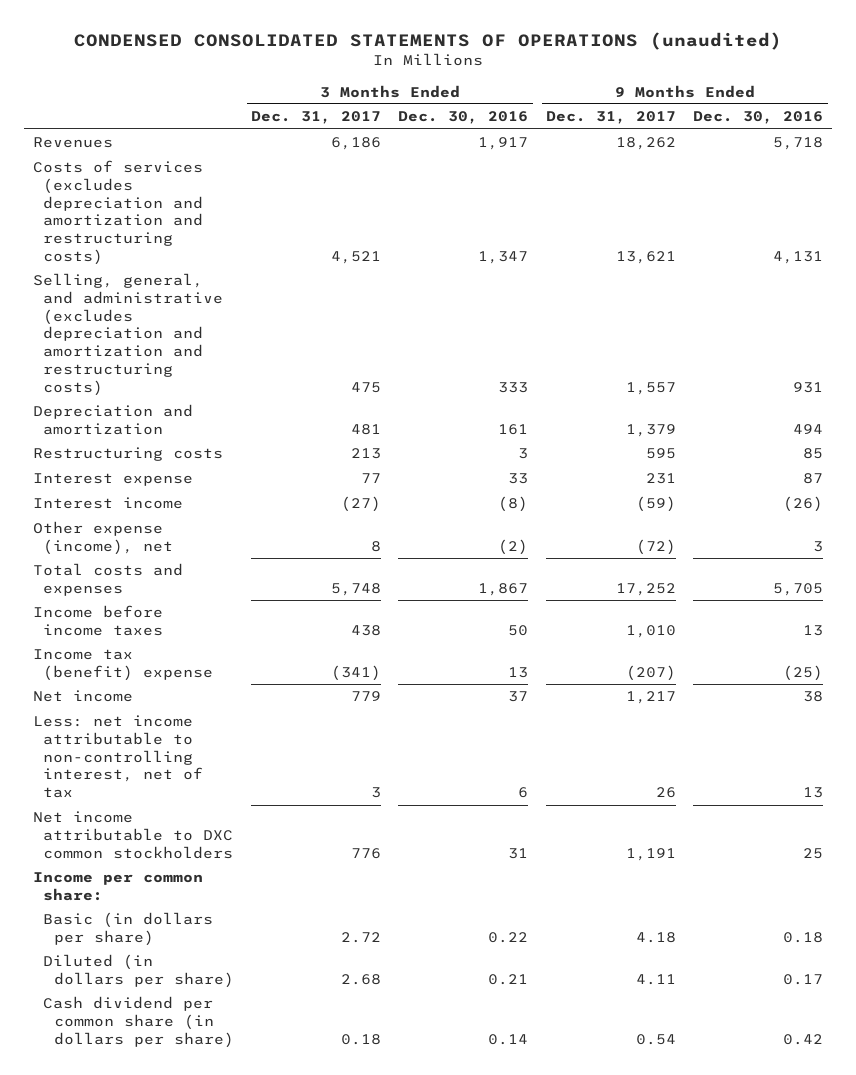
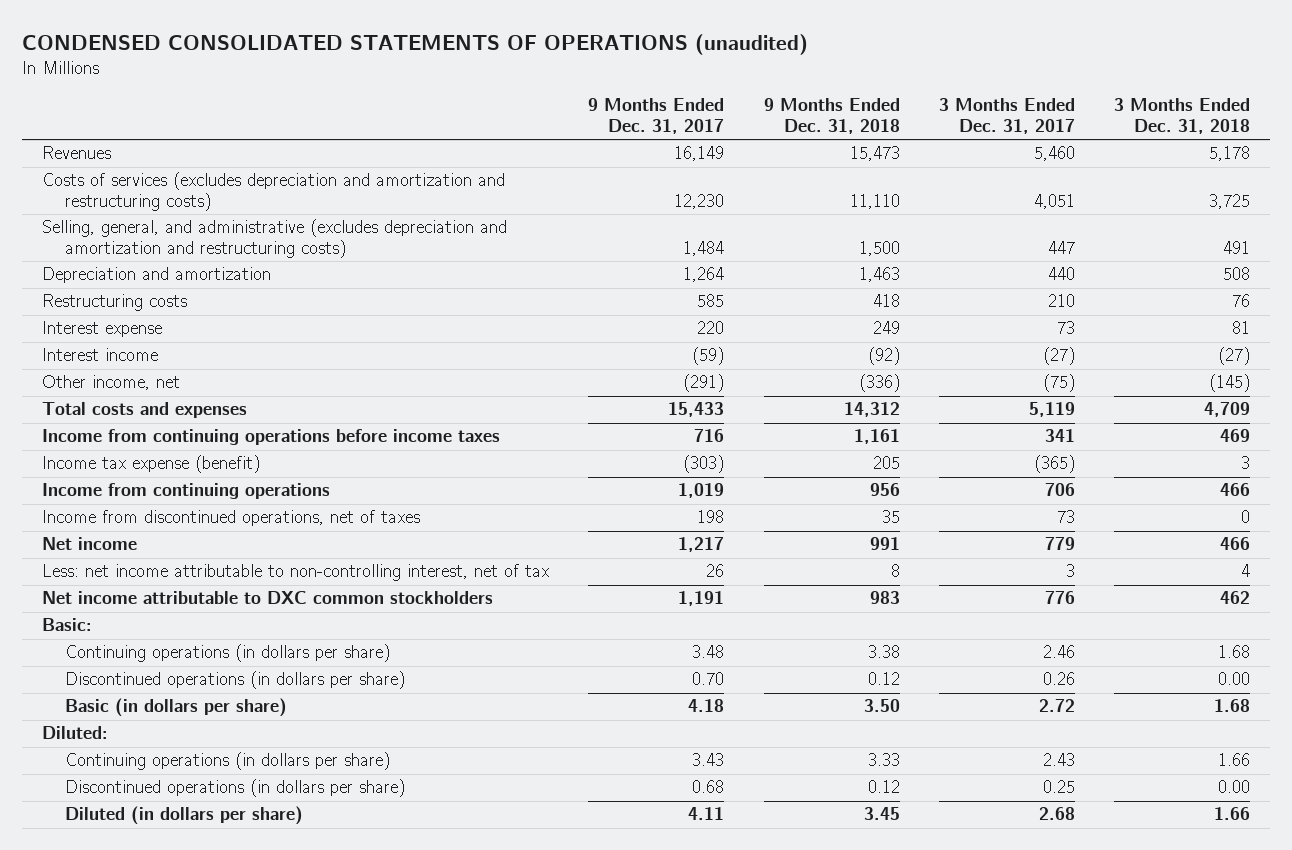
- | 3 Months Ended Dec. 31, 2017 | 3 Months Ended Dec. 30, 2016 | 9 Months Ended Dec. 31, 2017 | 9 Months Ended Dec. 30, 2016
+ | 9 Months Ended Dec. 31, 2017 | 9 Months Ended Dec. 31, 2018 | 3 Months Ended Dec. 31, 2017 | 3 Months Ended Dec. 31, 2018
- Revenues | 6,186 | 1,917 | 18,262 | 5,718
- Costs of services (excludes depreciation and amortization and restructuring costs) | 4,521 | 1,347 | 13,621 | 4,131
- Selling, general, and administrative (excludes depreciation and amortization and restructuring costs) | 475 | 333 | 1,557 | 931
- Depreciation and amortization | 481 | 161 | 1,379 | 494
- Restructuring costs | 213 | 3 | 595 | 85
- Interest expense | 77 | 33 | 231 | 87
+ Revenues | 16,149 | 15,473 | 5,460 | 5,178
+ Costs of services (excludes depreciation and amortization and restructuring costs) | 12,230 | 11,110 | 4,051 | 3,725
+ Selling, general, and administrative (excludes depreciation and amortization and restructuring costs) | 1,484 | 1,500 | 447 | 491
+ Depreciation and amortization | 1,264 | 1,463 | 440 | 508
+ Restructuring costs | 585 | 418 | 210 | 76
+ Interest expense | 220 | 249 | 73 | 81
- Other expense (income), net | 8 | (2) | (72) | 3
- Total costs and expenses | 5,748 | 1,867 | 17,252 | 5,705
- Income before income taxes | 438 | 50 | 1,010 | 13
- Income tax (benefit) expense | (341) | 13 | (207) | (25)
+ Other income, net | (291) | (336) | (75) | (145)
+ Total costs and expenses | 15,433 | 14,312 | 5,119 | 4,709
+ Income from continuing operations before income taxes | 716 | 1,161 | 341 | 469
+ Income tax expense (benefit) | (303) | 205 | (365) | 3
+ Income from continuing operations | 1,019 | 956 | 706 | 466
+ Income from discontinued operations, net of taxes | 198 | 35 | 73 | 0
- Income per common share:
+ Basic:
+ Continuing operations (in dollars per share) | 3.48 | 3.38 | 2.46 | 1.68
+ Discontinued operations (in dollars per share) | 0.70 | 0.12 | 0.26 | 0.00
+ Diluted:
+ Continuing operations (in dollars per share) | 3.43 | 3.33 | 2.43 | 1.66
+ Discontinued operations (in dollars per share) | 0.68 | 0.12 | 0.25 | 0.00
- Cash dividend per common share (in dollars per share) | 0.18 | 0.14 | 0.54 | 0.42

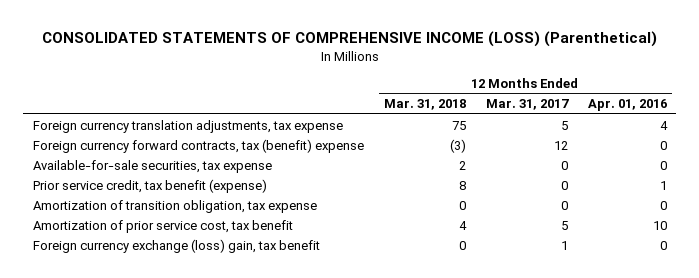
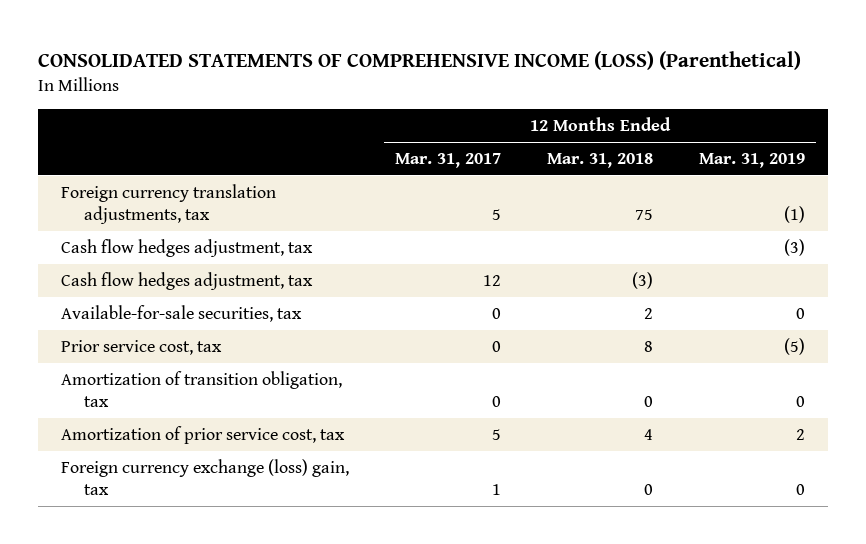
- | 12 Months Ended Mar. 31, 2018 | 12 Months Ended Mar. 31, 2017 | 12 Months Ended Apr. 01, 2016
+ | 12 Months Ended Mar. 31, 2017 | 12 Months Ended Mar. 31, 2018 | 12 Months Ended Mar. 31, 2019
- Foreign currency translation adjustments, tax expense | 75 | 5 | 4
- Foreign currency forward contracts, tax (benefit) expense | (3) | 12 | 0
- Available-for-sale securities, tax expense | 2 | 0 | 0
- Prior service credit, tax benefit (expense) | 8 | 0 | 1
- Amortization of transition obligation, tax expense | 0 | 0 | 0
- Amortization of prior service cost, tax benefit | 4 | 5 | 10
- Foreign currency exchange (loss) gain, tax benefit | 0 | 1 | 0
+ Foreign currency translation adjustments, tax | 5 | 75 | (1)
+ Cash flow hedges adjustment, tax | | | (3)
+ Cash flow hedges adjustment, tax | 12 | (3) |
+ Available-for-sale securities, tax | 0 | 2 | 0
+ Prior service cost, tax | 0 | 8 | (5)
+ Amortization of transition obligation, tax | 0 | 0 | 0
+ Amortization of prior service cost, tax | 5 | 4 | 2
+ Foreign currency exchange (loss) gain, tax | 1 | 0 | 0

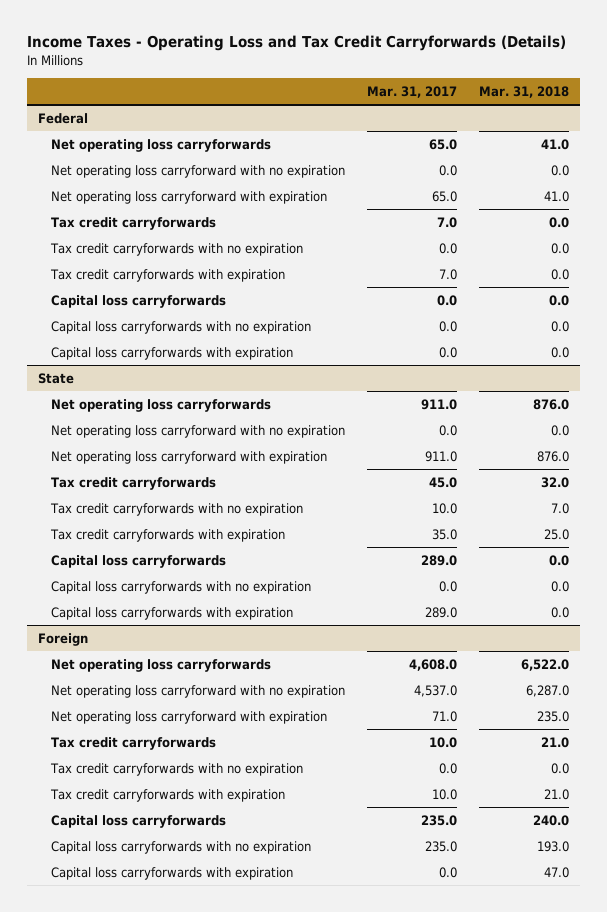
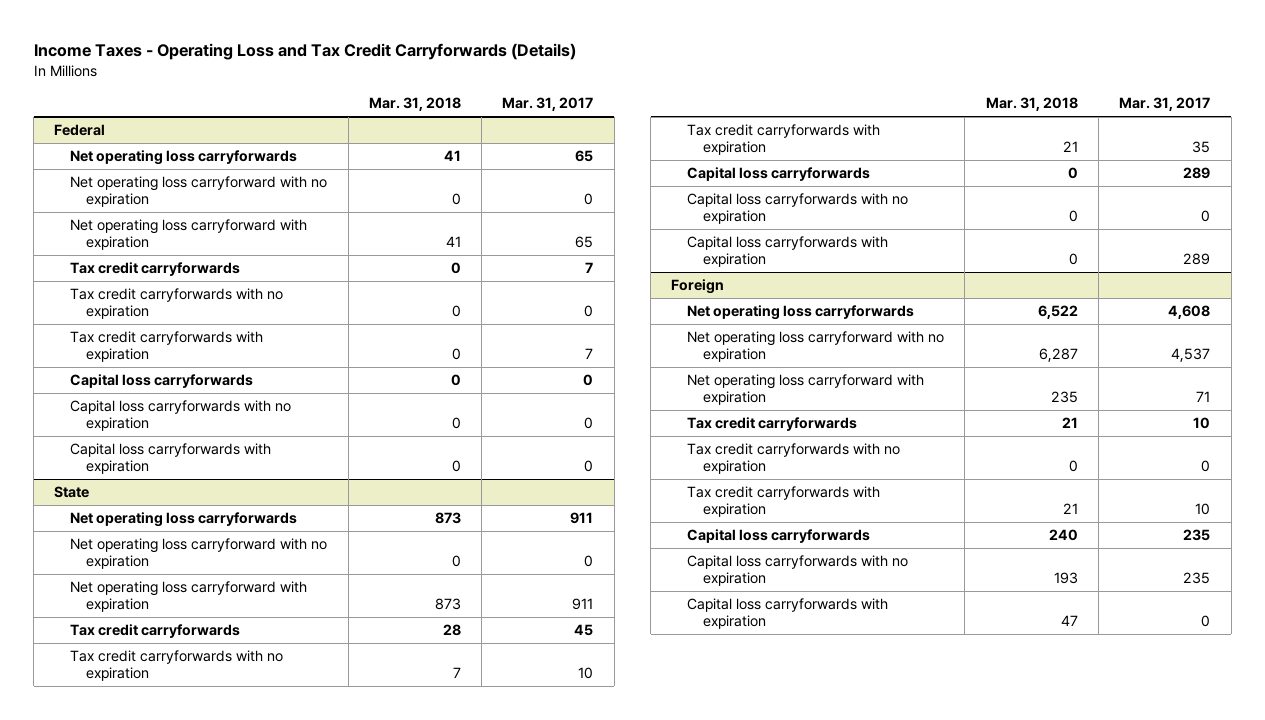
- | Mar. 31, 2017 | Mar. 31, 2018
+ | Mar. 31, 2018 | Mar. 31, 2017
@ Federal
- Net operating loss carryforwards | 65.0 | 41.0
- Net operating loss carryforward with no expiration | 0.0 | 0.0
- Net operating loss carryforward with expiration | 65.0 | 41.0
- Tax credit carryforwards | 7.0 | 0.0
- Tax credit carryforwards with no expiration | 0.0 | 0.0
- Tax credit carryforwards with expiration | 7.0 | 0.0
- Capital loss carryforwards | 0.0 | 0.0
- Capital loss carryforwards with no expiration | 0.0 | 0.0
- Capital loss carryforwards with expiration | 0.0 | 0.0
+ Net operating loss carryforwards | 41 | 65
+ Net operating loss carryforward with no expiration | 0 | 0
+ Net operating loss carryforward with expiration | 41 | 65
+ Tax credit carryforwards | 0 | 7
+ Tax credit carryforwards with no expiration | 0 | 0
+ Tax credit carryforwards with expiration | 0 | 7
+ Capital loss carryforwards | 0 | 0
+ Capital loss carryforwards with no expiration | 0 | 0
+ Capital loss carryforwards with expiration | 0 | 0
@ State
- Net operating loss carryforwards | 911.0 | 876.0
- Net operating loss carryforward with no expiration | 0.0 | 0.0
- Net operating loss carryforward with expiration | 911.0 | 876.0
- Tax credit carryforwards | 45.0 | 32.0
- Tax credit carryforwards with no expiration | 10.0 | 7.0
- Tax credit carryforwards with expiration | 35.0 | 25.0
- Capital loss carryforwards | 289.0 | 0.0
- Capital loss carryforwards with no expiration | 0.0 | 0.0
- Capital loss carryforwards with expiration | 289.0 | 0.0
+ Net operating loss carryforwards | 873 | 911
+ Net operating loss carryforward with no expiration | 0 | 0
+ Net operating loss carryforward with expiration | 873 | 911
+ Tax credit carryforwards | 28 | 45
+ Tax credit carryforwards with no expiration | 7 | 10
+ Tax credit carryforwards with expiration | 21 | 35
+ Capital loss carryforwards | 0 | 289
+ Capital loss carryforwards with no expiration | 0 | 0
+ Capital loss carryforwards with expiration | 0 | 289
@ Foreign
- Net operating loss carryforwards | 4,608.0 | 6,522.0
- Net operating loss carryforward with no expiration | 4,537.0 | 6,287.0
- Net operating loss carryforward with expiration | 71.0 | 235.0
- Tax credit carryforwards | 10.0 | 21.0
- Tax credit carryforwards with no expiration | 0.0 | 0.0
- Tax credit carryforwards with expiration | 10.0 | 21.0
- Capital loss carryforwards | 235.0 | 240.0
- Capital loss carryforwards with no expiration | 235.0 | 193.0
- Capital loss carryforwards with expiration | 0.0 | 47.0
+ Net operating loss carryforwards | 6,522 | 4,608
+ Net operating loss carryforward with no expiration | 6,287 | 4,537
+ Net operating loss carryforward with expiration | 235 | 71
+ Tax credit carryforwards | 21 | 10
+ Tax credit carryforwards with no expiration | 0 | 0
+ Tax credit carryforwards with expiration | 21 | 10
+ Capital loss carryforwards | 240 | 235
+ Capital loss carryforwards with no expiration | 193 | 235
+ Capital loss carryforwards with expiration | 47 | 0

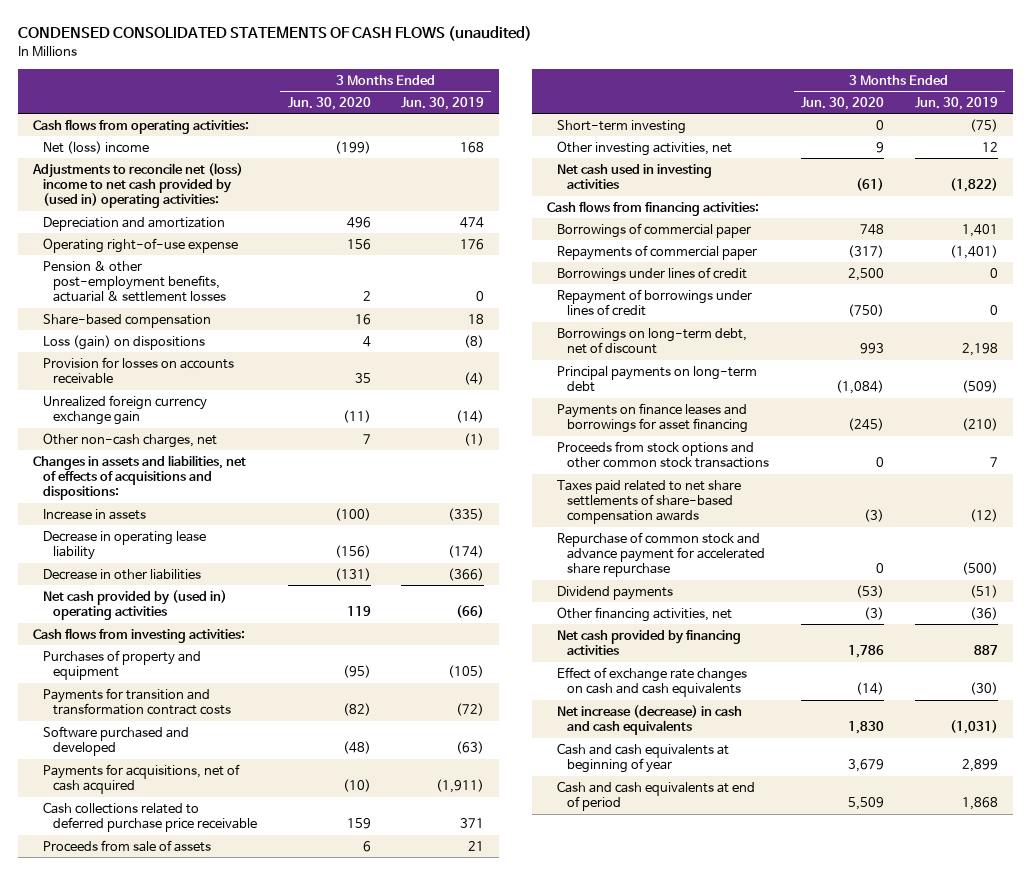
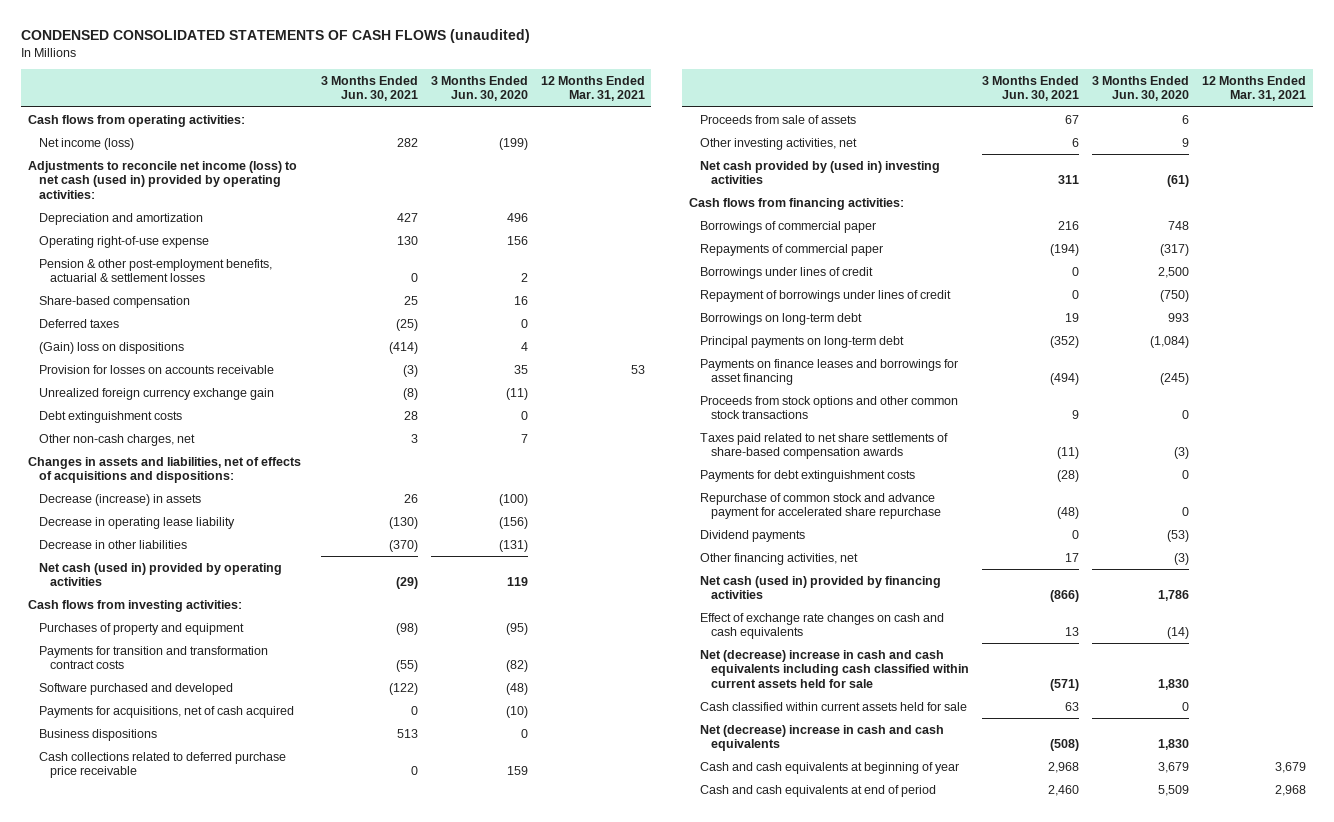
- | 3 Months Ended Jun. 30, 2020 | 3 Months Ended Jun. 30, 2019
+ | 3 Months Ended Jun. 30, 2021 | 3 Months Ended Jun. 30, 2020 | 12 Months Ended Mar. 31, 2021
- Net (loss) income | (199) | 168
- Adjustments to reconcile net (loss) income to net cash provided by (used in) operating activities:
+ Net income (loss) | 282 | (199) |
+ Adjustments to reconcile net income (loss) to net cash (used in) provided by operating activities:
- Loss (gain) on dispositions | 4 | (8)
+ Deferred taxes | (25) | 0 |
+ (Gain) loss on dispositions | (414) | 4 |
+ Debt extinguishment costs | 28 | 0 |
- Increase in assets | (100) | (335)
+ Decrease (increase) in assets | 26 | (100) |
- Net cash provided by (used in) operating activities | 119 | (66)
+ Net cash (used in) provided by operating activities | (29) | 119 |
+ Business dispositions | 513 | 0 |
- Short-term investing | 0 | (75)
- Net cash used in investing activities | (61) | (1,822)
+ Net cash provided by (used in) investing activities | 311 | (61) |
- Borrowings on long-term debt, net of discount | 993 | 2,198
+ Borrowings on long-term debt | 19 | 993 |
+ Payments for debt extinguishment costs | (28) | 0 |
- Net cash provided by financing activities | 1,786 | 887
+ Net cash (used in) provided by financing activities | (866) | 1,786 |
- Net increase (decrease) in cash and cash equivalents | 1,830 | (1,031)
+ Net (decrease) increase in cash and cash equivalents including cash classified within current assets held for sale | (571) | 1,830 |
+ Cash classified within current assets held for sale | 63 | 0 |
+ Net (decrease) increase in cash and cash equivalents | (508) | 1,830 |

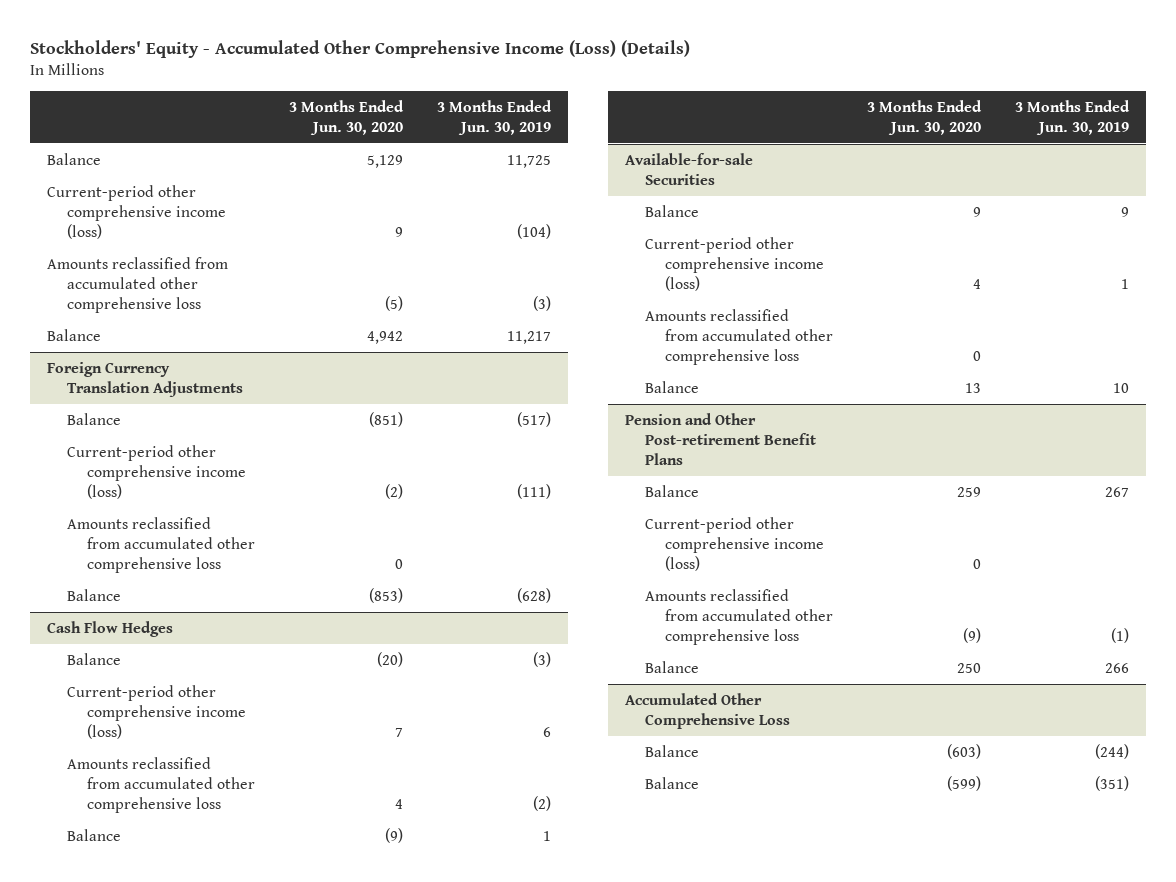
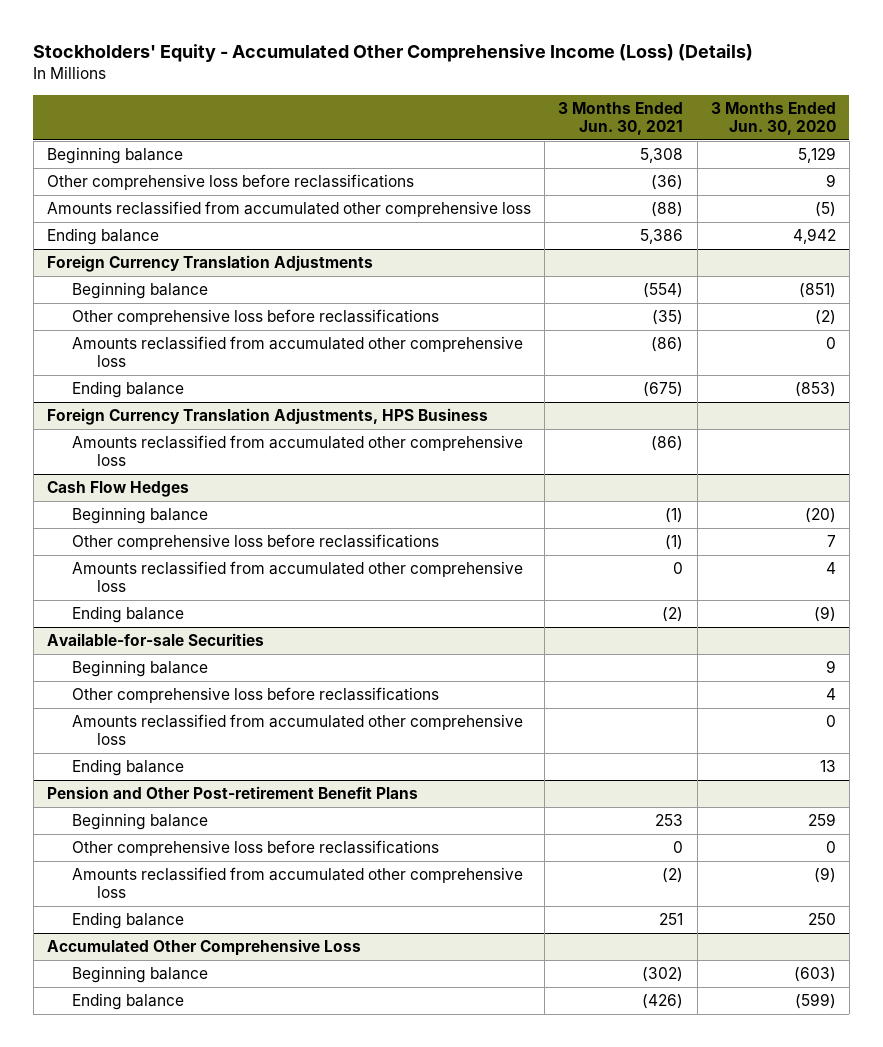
- | 3 Months Ended Jun. 30, 2020 | 3 Months Ended Jun. 30, 2019
+ | 3 Months Ended Jun. 30, 2021 | 3 Months Ended Jun. 30, 2020
- Balance | 5,129 | 11,725
- Current-period other comprehensive income (loss) | 9 | (104)
+ Beginning balance | 5,308 | 5,129
+ Other comprehensive loss before reclassifications | (36) | 9
- Balance | 4,942 | 11,217
+ Ending balance | 5,386 | 4,942
@ Foreign Currency Translation Adjustments
- Balance | (851) | (517)
- Current-period other comprehensive income (loss) | (2) | (111)
+ Beginning balance | (554) | (851)
+ Other comprehensive loss before reclassifications | (35) | (2)
- Balance | (853) | (628)
+ Ending balance | (675) | (853)
+ Foreign Currency Translation Adjustments, HPS Business
+ Amounts reclassified from accumulated other comprehensive loss | (86) |
@ Cash Flow Hedges
- Balance | (20) | (3)
- Current-period other comprehensive income (loss) | 7 | 6
+ Beginning balance | (1) | (20)
+ Other comprehensive loss before reclassifications | (1) | 7
- Balance | (9) | 1
+ Ending balance | (2) | (9)
@ Available-for-sale Securities
- Balance | 9 | 9
- Current-period other comprehensive income (loss) | 4 | 1
+ Beginning balance | | 9
+ Other comprehensive loss before reclassifications | | 4
- Balance | 13 | 10
+ Ending balance | | 13
@ Pension and Other Post-retirement Benefit Plans
- Balance | 259 | 267
- Current-period other comprehensive income (loss) | 0 |
+ Beginning balance | 253 | 259
+ Other comprehensive loss before reclassifications | 0 | 0
- Balance | 250 | 266
+ Ending balance | 251 | 250
@ Accumulated Other Comprehensive Loss
- Balance | (603) | (244)
- Balance | (599) | (351)
+ Beginning balance | (302) | (603)
+ Ending balance | (426) | (599)

